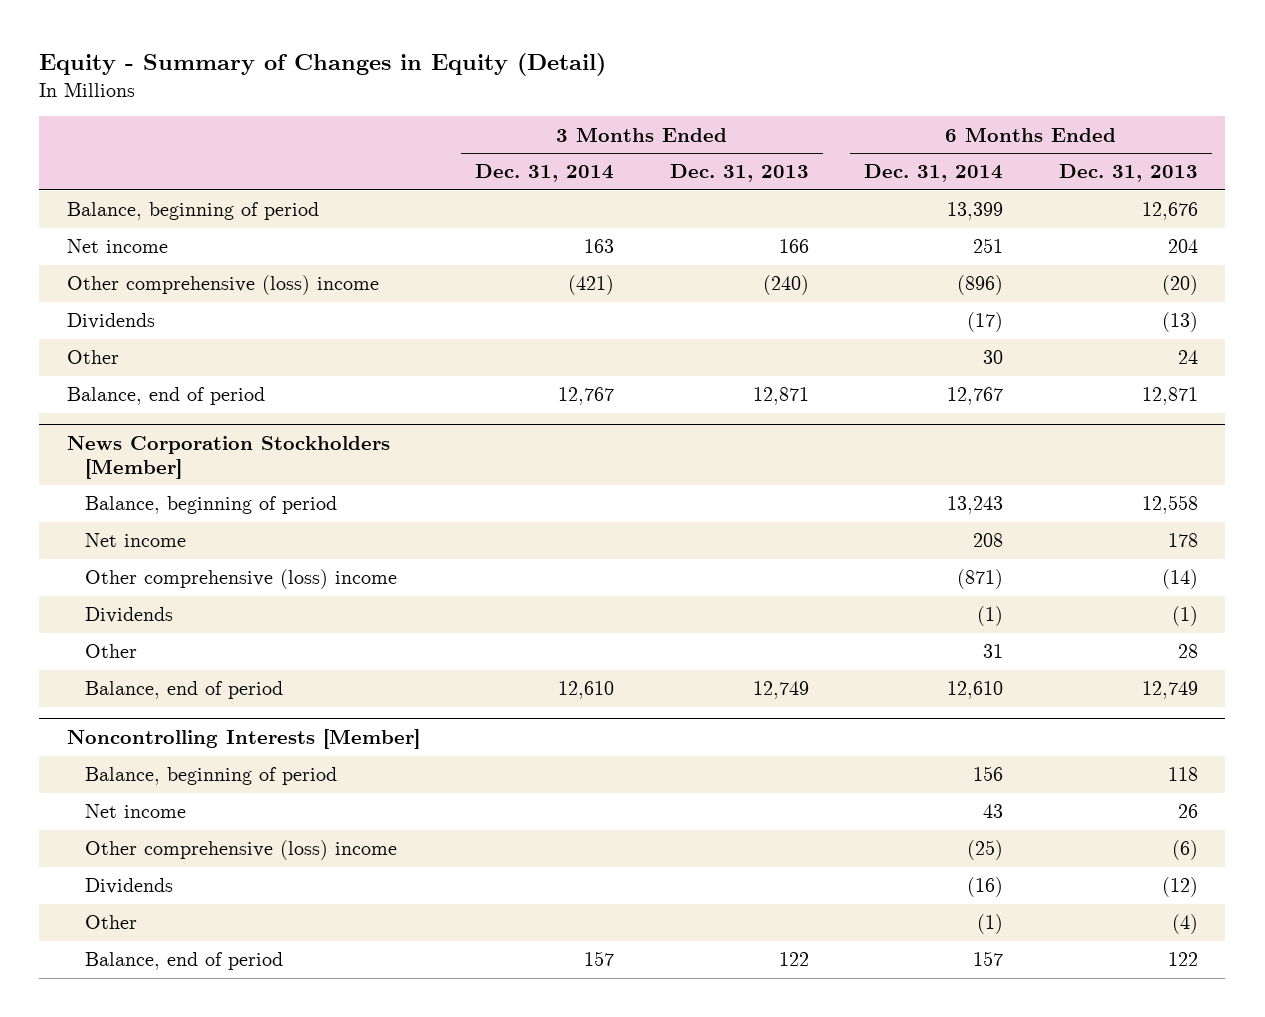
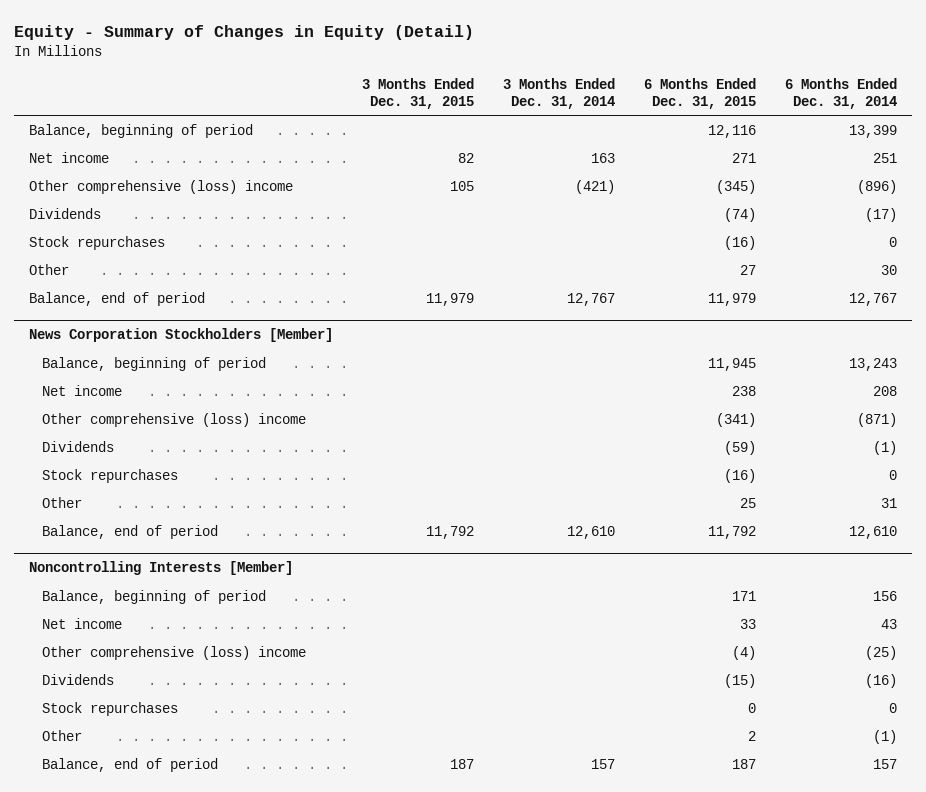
- | 3 Months Ended Dec. 31, 2014 | 3 Months Ended Dec. 31, 2013 | 6 Months Ended Dec. 31, 2014 | 6 Months Ended Dec. 31, 2013
+ | 3 Months Ended Dec. 31, 2015 | 3 Months Ended Dec. 31, 2014 | 6 Months Ended Dec. 31, 2015 | 6 Months Ended Dec. 31, 2014
+ Stock repurchases | | | (16) | 0
@ News Corporation Stockholders [Member]
+ Stock repurchases | | | (16) | 0
@ Noncontrolling Interests [Member]
+ Stock repurchases | | | 0 | 0

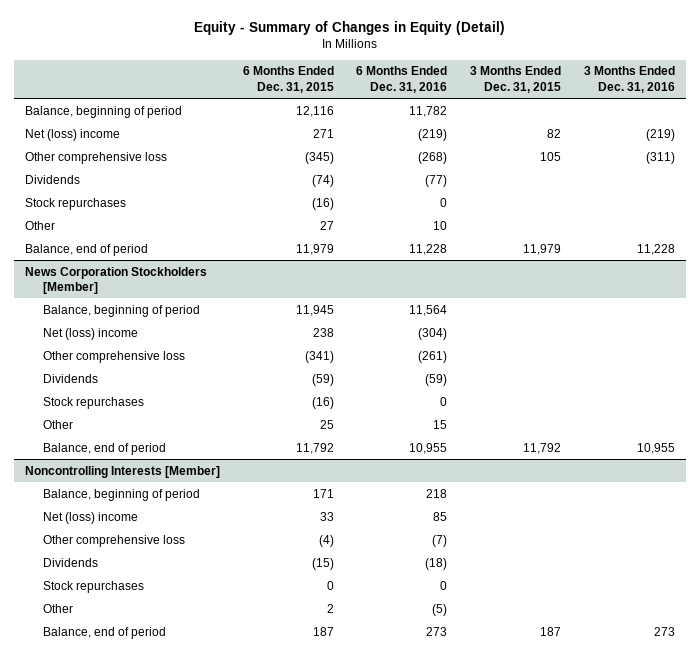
- | 3 Months Ended Dec. 31, 2015 | 3 Months Ended Dec. 31, 2014 | 6 Months Ended Dec. 31, 2015 | 6 Months Ended Dec. 31, 2014
+ | 6 Months Ended Dec. 31, 2015 | 6 Months Ended Dec. 31, 2016 | 3 Months Ended Dec. 31, 2015 | 3 Months Ended Dec. 31, 2016
- Net income | 82 | 163 | 271 | 251
- Other comprehensive (loss) income | 105 | (421) | (345) | (896)
+ Net (loss) income | 271 | (219) | 82 | (219)
+ Other comprehensive loss | (345) | (268) | 105 | (311)
@ News Corporation Stockholders [Member]
- Net income | | | 238 | 208
- Other comprehensive (loss) income | | | (341) | (871)
+ Net (loss) income | 238 | (304) | |
+ Other comprehensive loss | (341) | (261) | |
@ Noncontrolling Interests [Member]
- Net income | | | 33 | 43
- Other comprehensive (loss) income | | | (4) | (25)
+ Net (loss) income | 33 | 85 | |
+ Other comprehensive loss | (4) | (7) | |

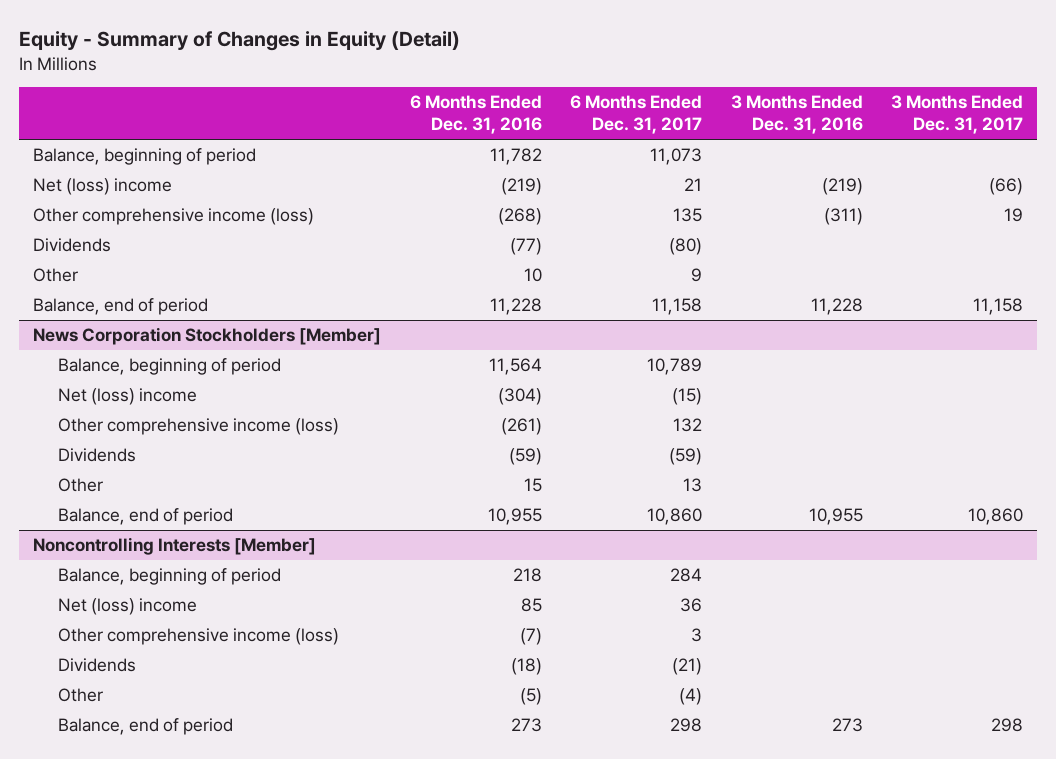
- | 6 Months Ended Dec. 31, 2015 | 6 Months Ended Dec. 31, 2016 | 3 Months Ended Dec. 31, 2015 | 3 Months Ended Dec. 31, 2016
+ | 6 Months Ended Dec. 31, 2016 | 6 Months Ended Dec. 31, 2017 | 3 Months Ended Dec. 31, 2016 | 3 Months Ended Dec. 31, 2017
- Other comprehensive loss | (345) | (268) | 105 | (311)
+ Other comprehensive income (loss) | (268) | 135 | (311) | 19
- Stock repurchases | (16) | 0 | |
@ News Corporation Stockholders [Member]
- Other comprehensive loss | (341) | (261) | |
+ Other comprehensive income (loss) | (261) | 132 | |
- Stock repurchases | (16) | 0 | |
@ Noncontrolling Interests [Member]
- Other comprehensive loss | (4) | (7) | |
+ Other comprehensive income (loss) | (7) | 3 | |
- Stock repurchases | 0 | 0 | |

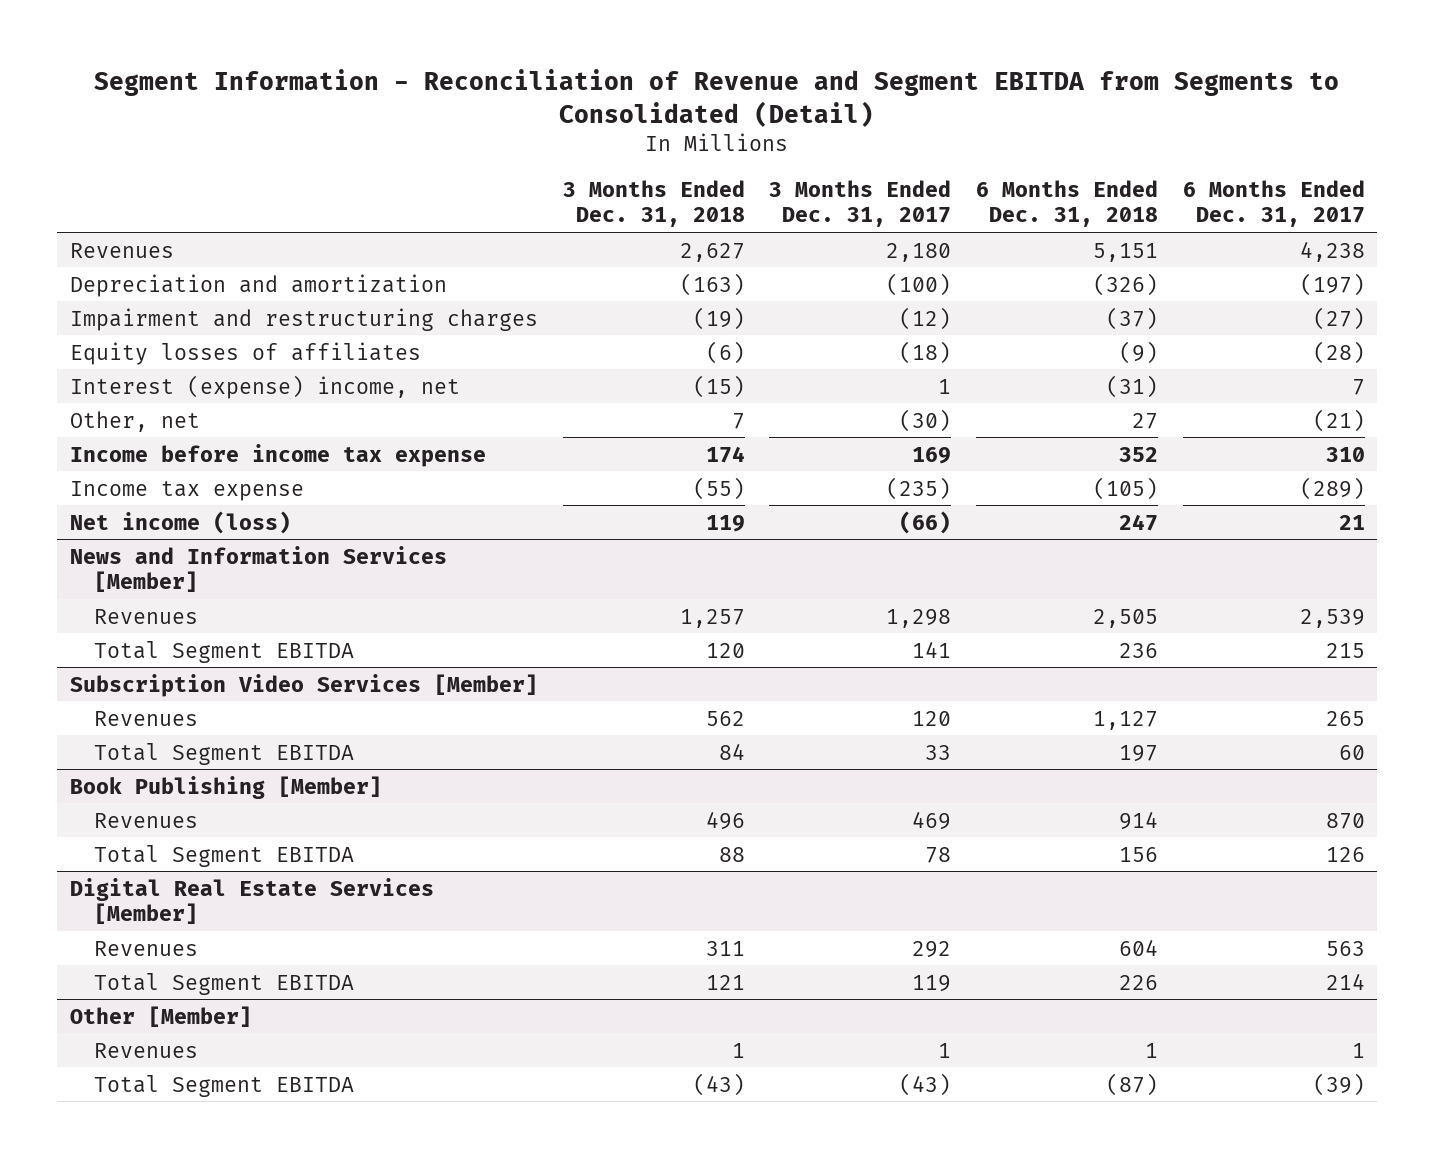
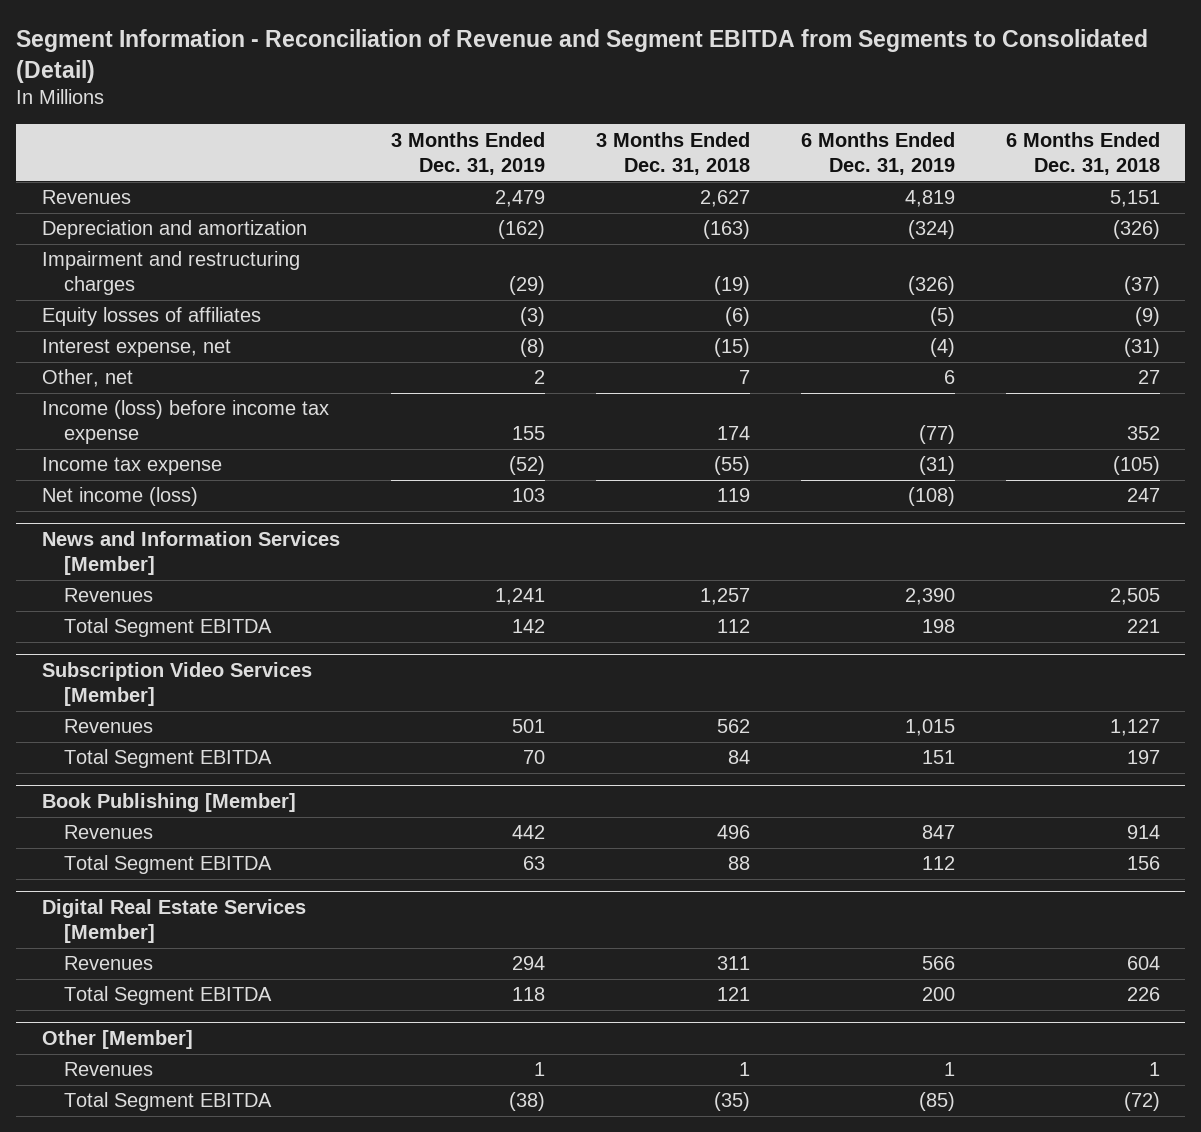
- | 3 Months Ended Dec. 31, 2018 | 3 Months Ended Dec. 31, 2017 | 6 Months Ended Dec. 31, 2018 | 6 Months Ended Dec. 31, 2017
+ | 3 Months Ended Dec. 31, 2019 | 3 Months Ended Dec. 31, 2018 | 6 Months Ended Dec. 31, 2019 | 6 Months Ended Dec. 31, 2018
- Interest (expense) income, net | (15) | 1 | (31) | 7
+ Interest expense, net | (8) | (15) | (4) | (31)
- Income before income tax expense | 174 | 169 | 352 | 310
+ Income (loss) before income tax expense | 155 | 174 | (77) | 352
@ News and Information Services [Member]
- Total Segment EBITDA | 120 | 141 | 236 | 215
+ Total Segment EBITDA | 142 | 112 | 198 | 221
@ Other [Member]
- Total Segment EBITDA | (43) | (43) | (87) | (39)
+ Total Segment EBITDA | (38) | (35) | (85) | (72)

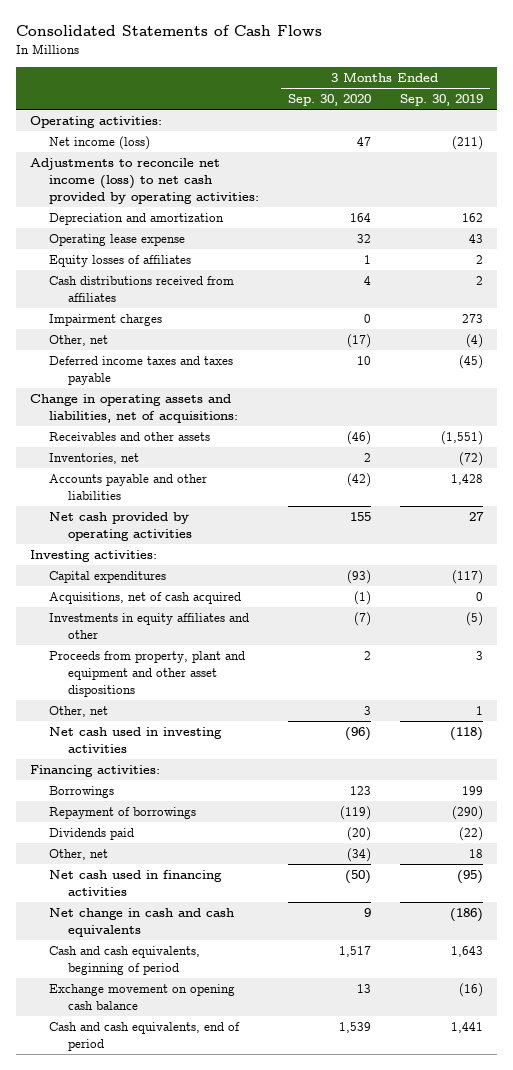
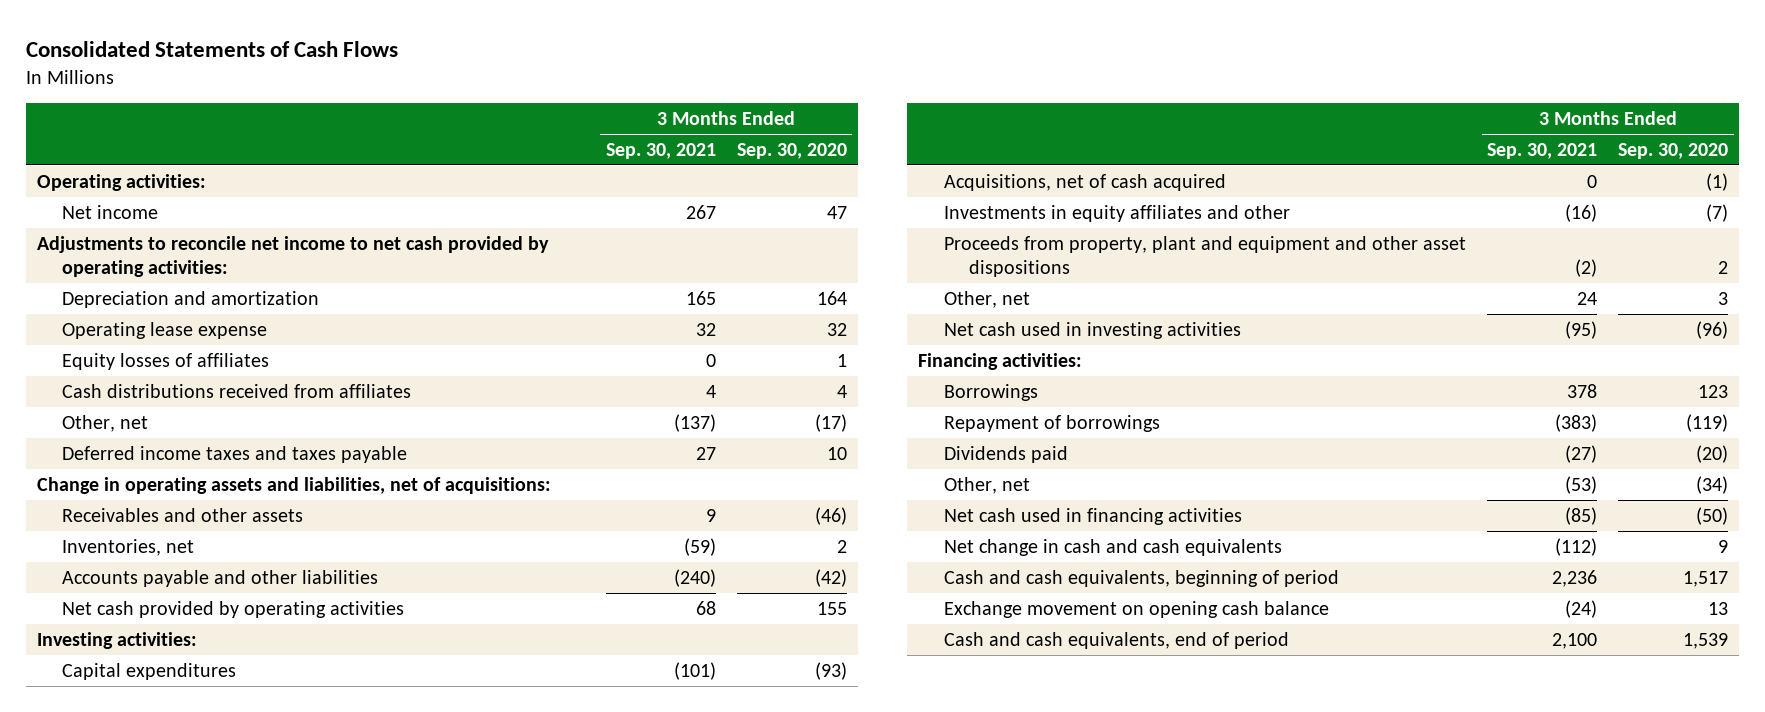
- | 3 Months Ended Sep. 30, 2020 | 3 Months Ended Sep. 30, 2019
+ | 3 Months Ended Sep. 30, 2021 | 3 Months Ended Sep. 30, 2020
- Net income (loss) | 47 | (211)
- Adjustments to reconcile net income (loss) to net cash provided by operating activities:
+ Net income | 267 | 47
+ Adjustments to reconcile net income to net cash provided by operating activities:
- Impairment charges | 0 | 273

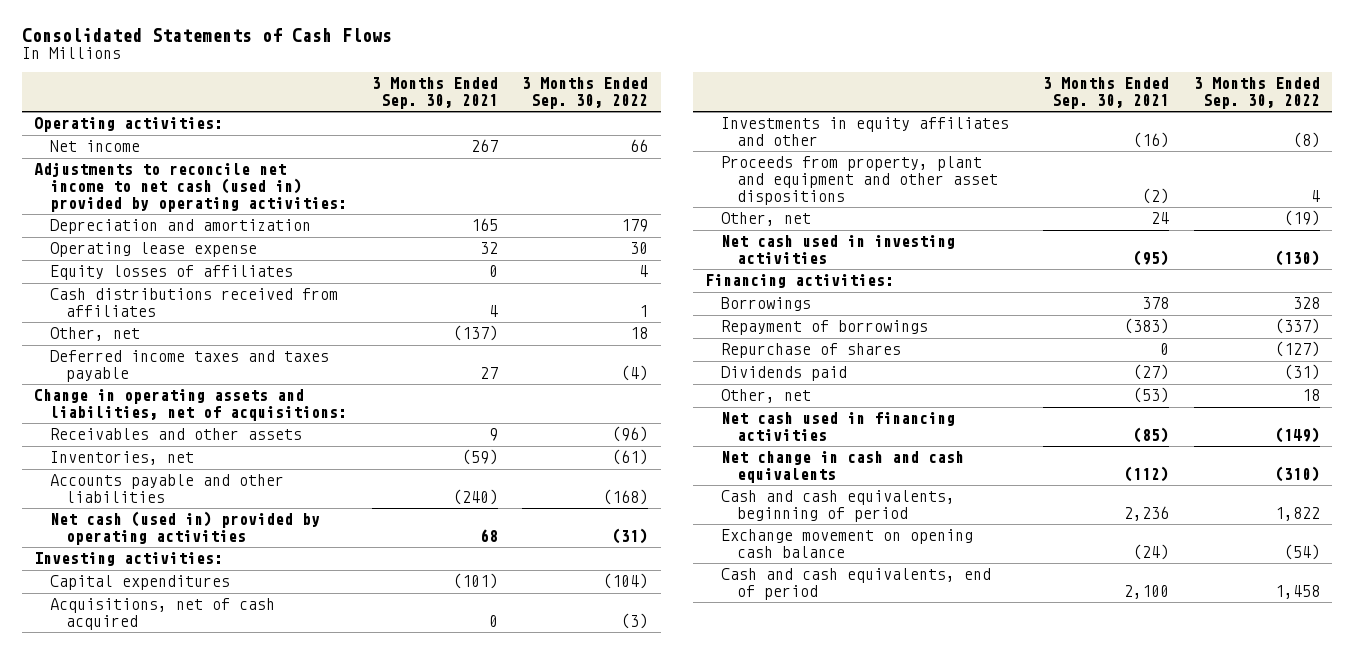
- | 3 Months Ended Sep. 30, 2021 | 3 Months Ended Sep. 30, 2020
+ | 3 Months Ended Sep. 30, 2021 | 3 Months Ended Sep. 30, 2022
- Adjustments to reconcile net income to net cash provided by operating activities:
+ Adjustments to reconcile net income to net cash (used in) provided by operating activities:
- Net cash provided by operating activities | 68 | 155
+ Net cash (used in) provided by operating activities | 68 | (31)
+ Repurchase of shares | 0 | (127)

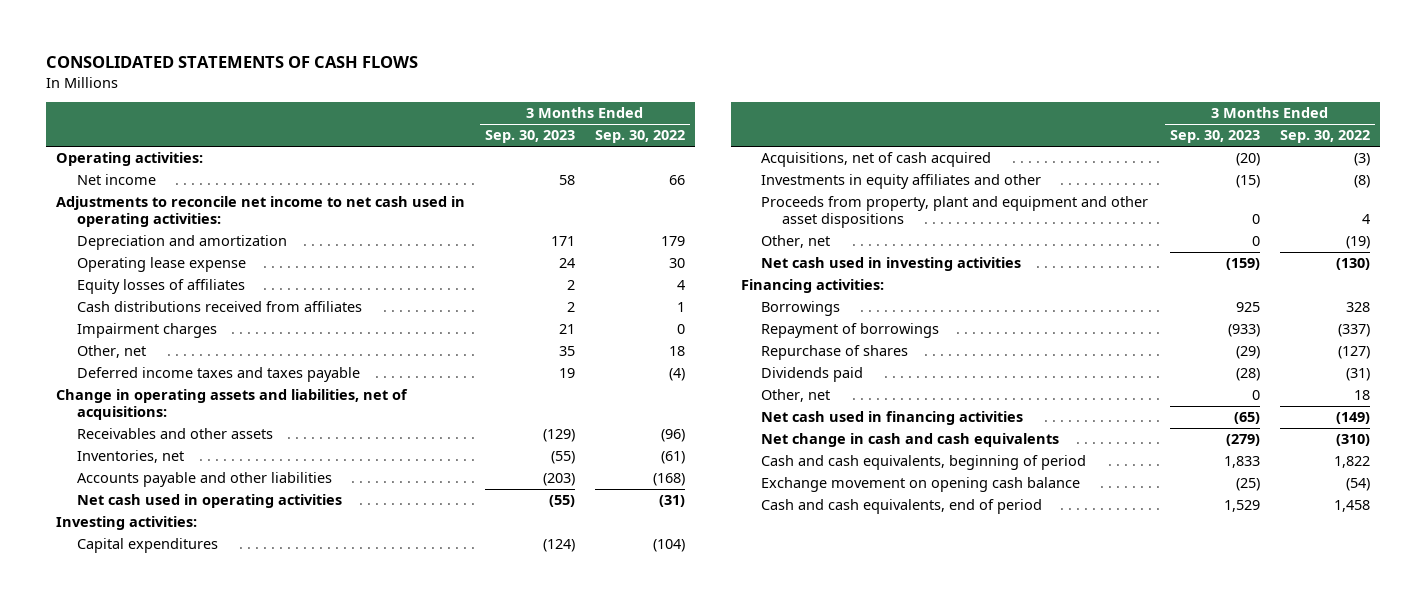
- Consolidated Statements of Cash Flows
+ CONSOLIDATED STATEMENTS OF CASH FLOWS
- | 3 Months Ended Sep. 30, 2021 | 3 Months Ended Sep. 30, 2022
+ | 3 Months Ended Sep. 30, 2023 | 3 Months Ended Sep. 30, 2022
- Adjustments to reconcile net income to net cash (used in) provided by operating activities:
+ Adjustments to reconcile net income to net cash used in operating activities:
+ Impairment charges | 21 | 0
- Net cash (used in) provided by operating activities | 68 | (31)
+ Net cash used in operating activities | (55) | (31)

